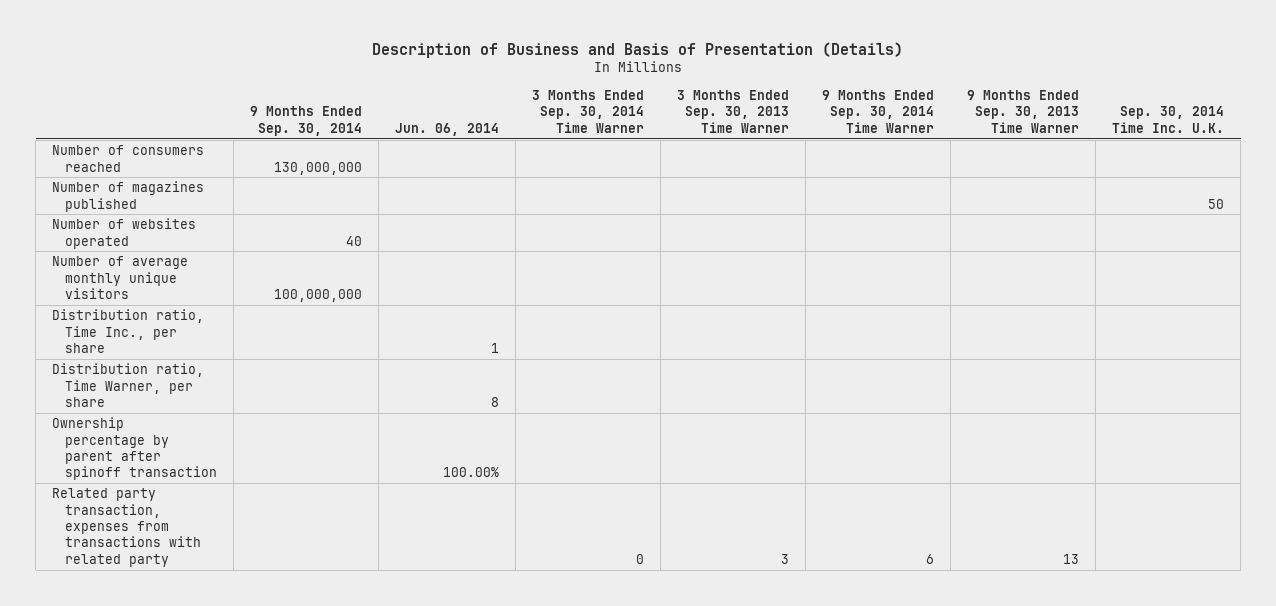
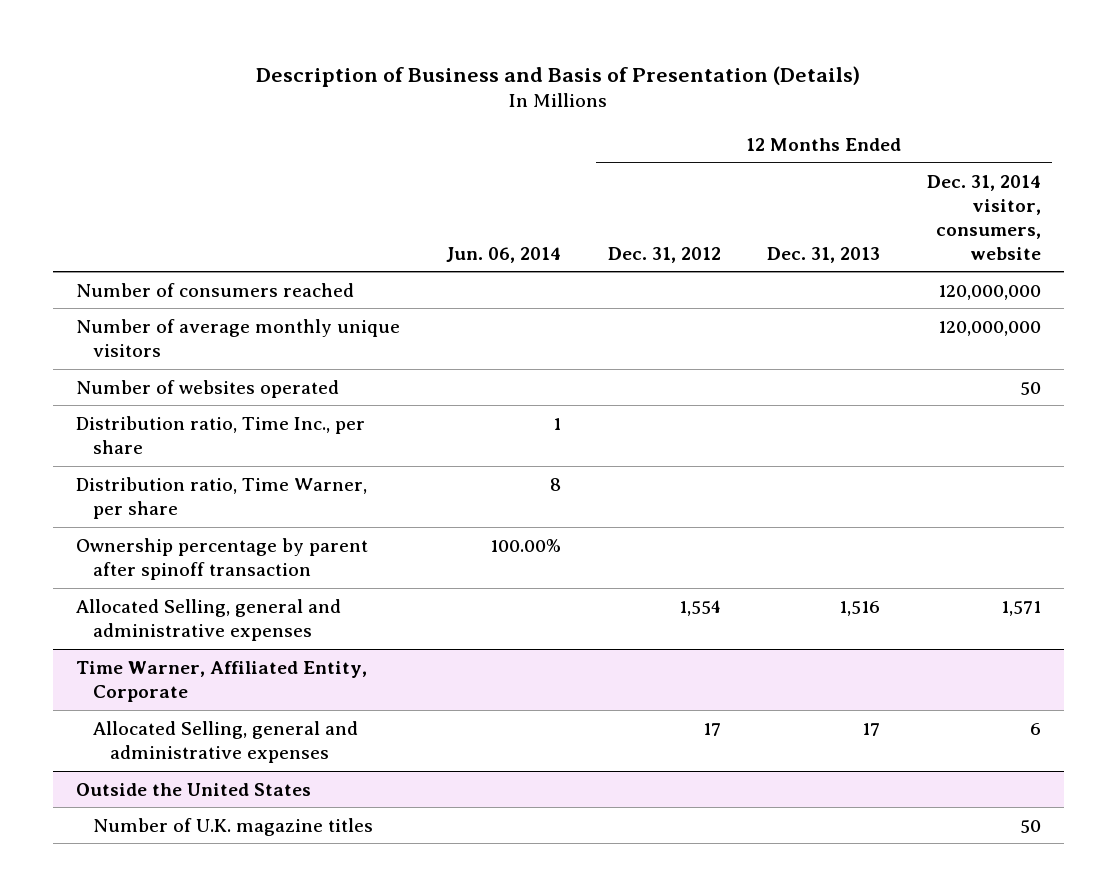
- | 9 Months Ended Sep. 30, 2014 | Jun. 06, 2014 | 3 Months Ended Sep. 30, 2014 Time Warner | 3 Months Ended Sep. 30, 2013 Time Warner | 9 Months Ended Sep. 30, 2014 Time Warner | 9 Months Ended Sep. 30, 2013 Time Warner | Sep. 30, 2014 Time Inc. U.K.
+ | Jun. 06, 2014 | 12 Months Ended Dec. 31, 2012 | 12 Months Ended Dec. 31, 2013 | 12 Months Ended Dec. 31, 2014 visitor, consumers, website
- Number of magazines published | | | | | | | 50
moved down: Number of websites operated | | | | 50
- Related party transaction, expenses from transactions with related party | | | 0 | 3 | 6 | 13 |
+ Allocated Selling, general and administrative expenses | | 1,554 | 1,516 | 1,571
+ Time Warner, Affiliated Entity, Corporate
+ Allocated Selling, general and administrative expenses | | 17 | 17 | 6
+ Outside the United States
+ Number of U.K. magazine titles | | | | 50

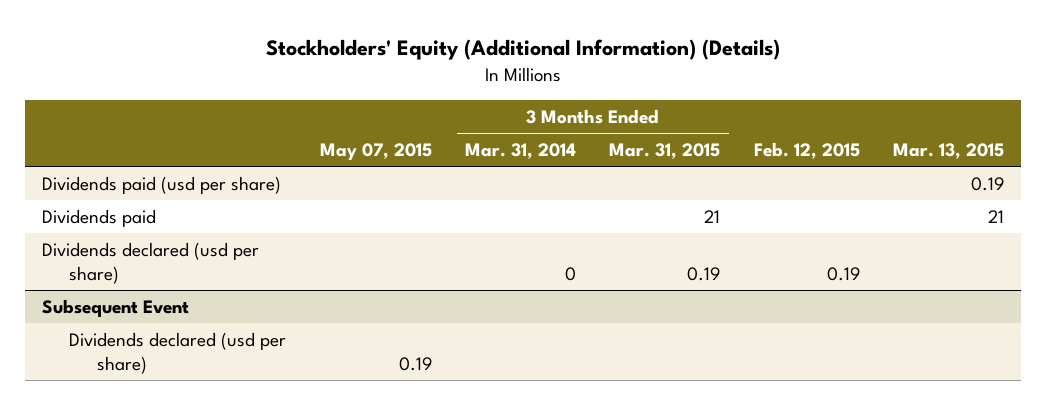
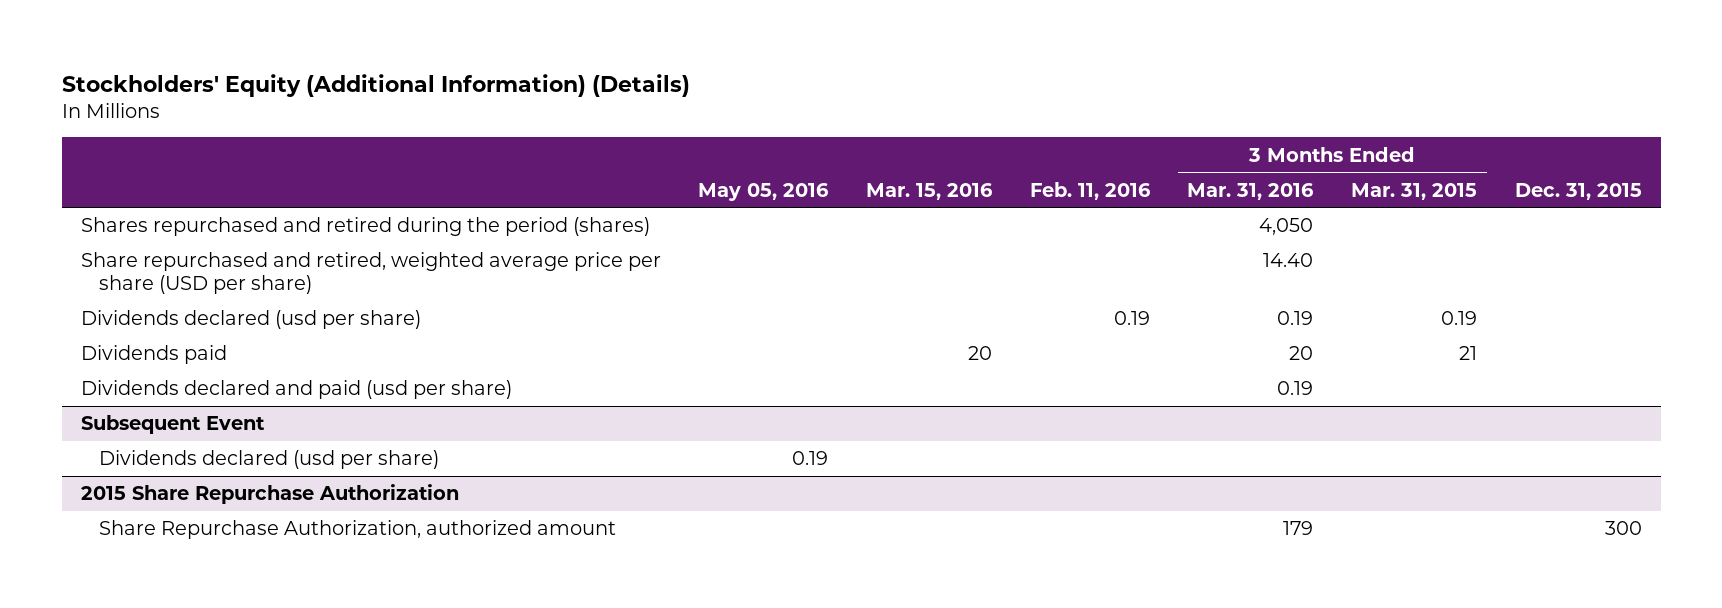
- | May 07, 2015 | 3 Months Ended Mar. 31, 2014 | 3 Months Ended Mar. 31, 2015 | Feb. 12, 2015 | Mar. 13, 2015
+ | May 05, 2016 | Mar. 15, 2016 | Feb. 11, 2016 | 3 Months Ended Mar. 31, 2016 | 3 Months Ended Mar. 31, 2015 | Dec. 31, 2015
- Dividends paid (usd per share) | | | | | 0.19
+ Shares repurchased and retired during the period (shares) | | | | 4,050 | |
+ Share repurchased and retired, weighted average price per share (USD per share) | | | | 14.40 | |
moved down: Dividends paid | | 20 | | 20 | 21 |
+ Dividends declared and paid (usd per share) | | | | 0.19 | |
+ 2015 Share Repurchase Authorization
+ Share Repurchase Authorization, authorized amount | | | | 179 | | 300

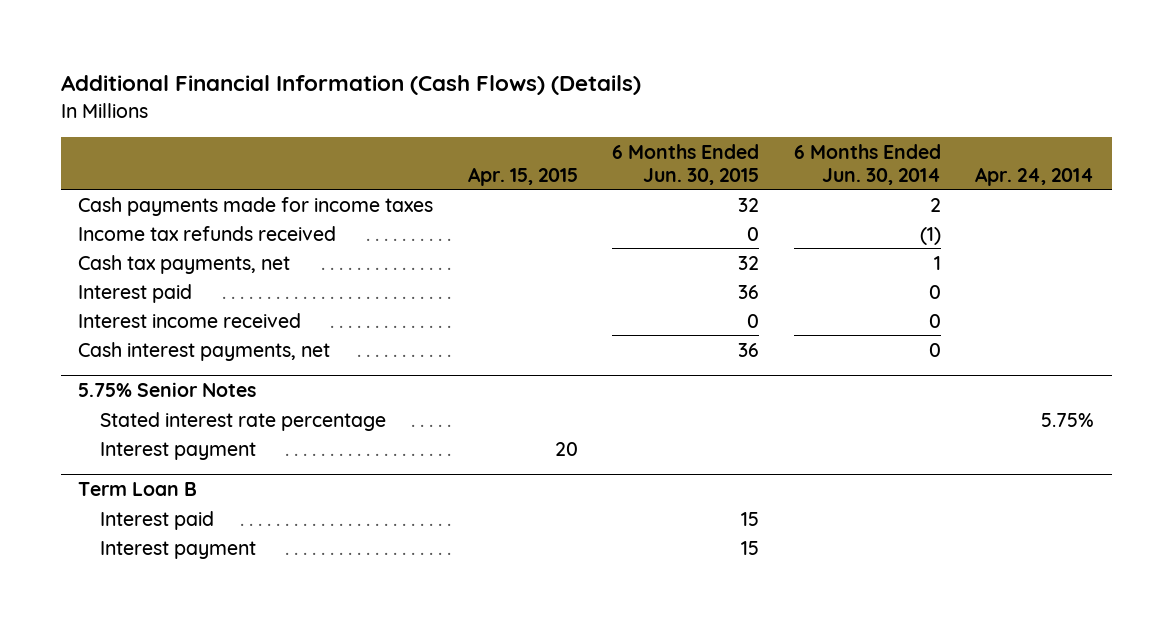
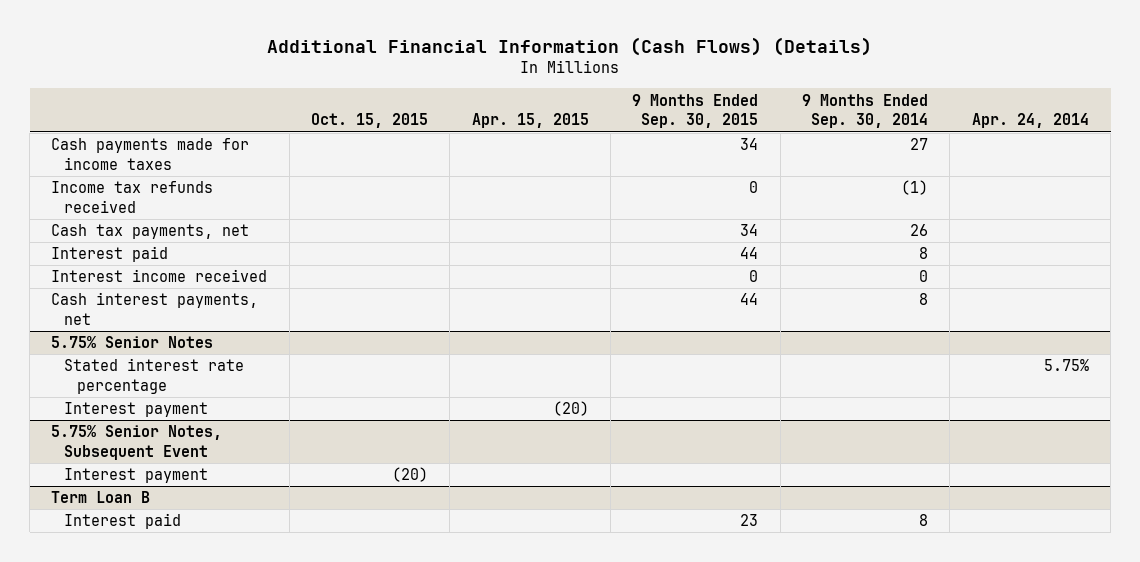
- | Apr. 15, 2015 | 6 Months Ended Jun. 30, 2015 | 6 Months Ended Jun. 30, 2014 | Apr. 24, 2014
+ | Oct. 15, 2015 | Apr. 15, 2015 | 9 Months Ended Sep. 30, 2015 | 9 Months Ended Sep. 30, 2014 | Apr. 24, 2014
@ 5.75% Senior Notes
- Interest payment | 20 | | |
+ Interest payment | | (20) | | |
+ 5.75% Senior Notes, Subsequent Event
+ Interest payment | (20) | | | |
@ Term Loan B
- Interest payment | | 15 | |

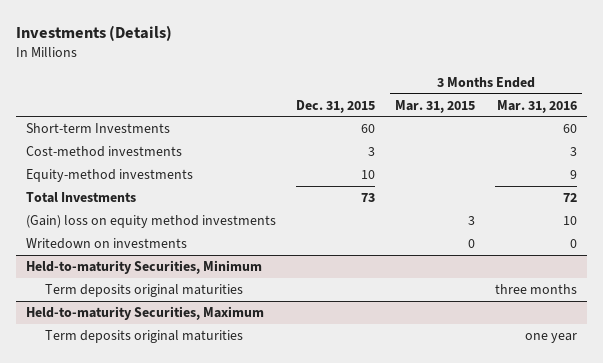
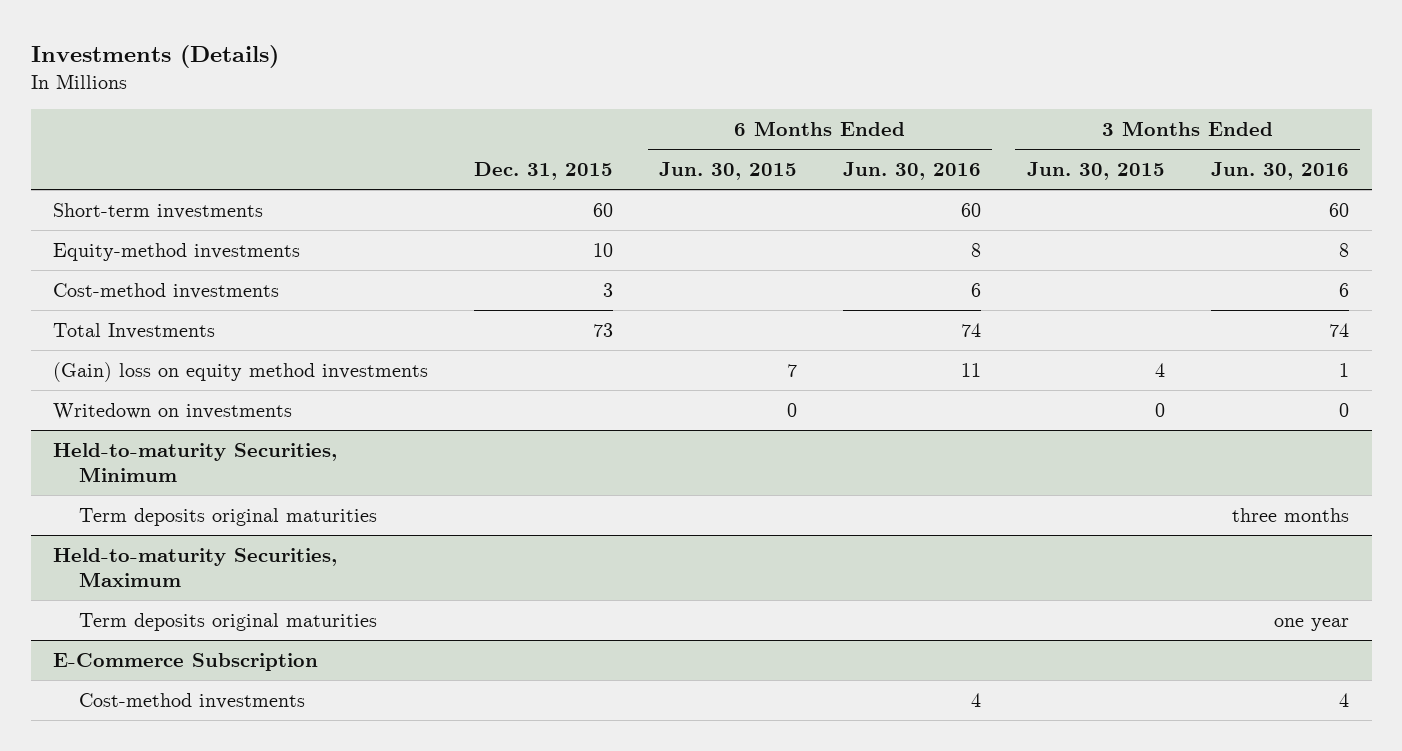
- | Dec. 31, 2015 | 3 Months Ended Mar. 31, 2015 | 3 Months Ended Mar. 31, 2016
+ | Dec. 31, 2015 | 6 Months Ended Jun. 30, 2015 | 6 Months Ended Jun. 30, 2016 | 3 Months Ended Jun. 30, 2015 | 3 Months Ended Jun. 30, 2016
- Short-term Investments | 60 | | 60
+ Short-term investments | 60 | | 60 | | 60
moved down: Cost-method investments | 3 | | 6 | | 6
+ E-Commerce Subscription
+ Cost-method investments | | | 4 | | 4

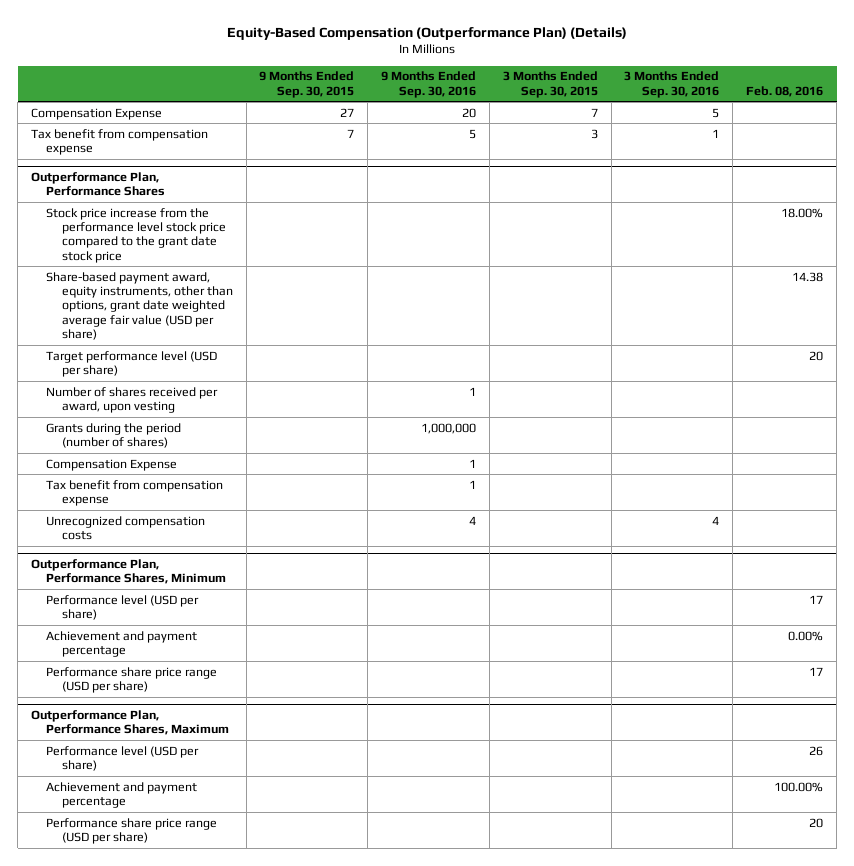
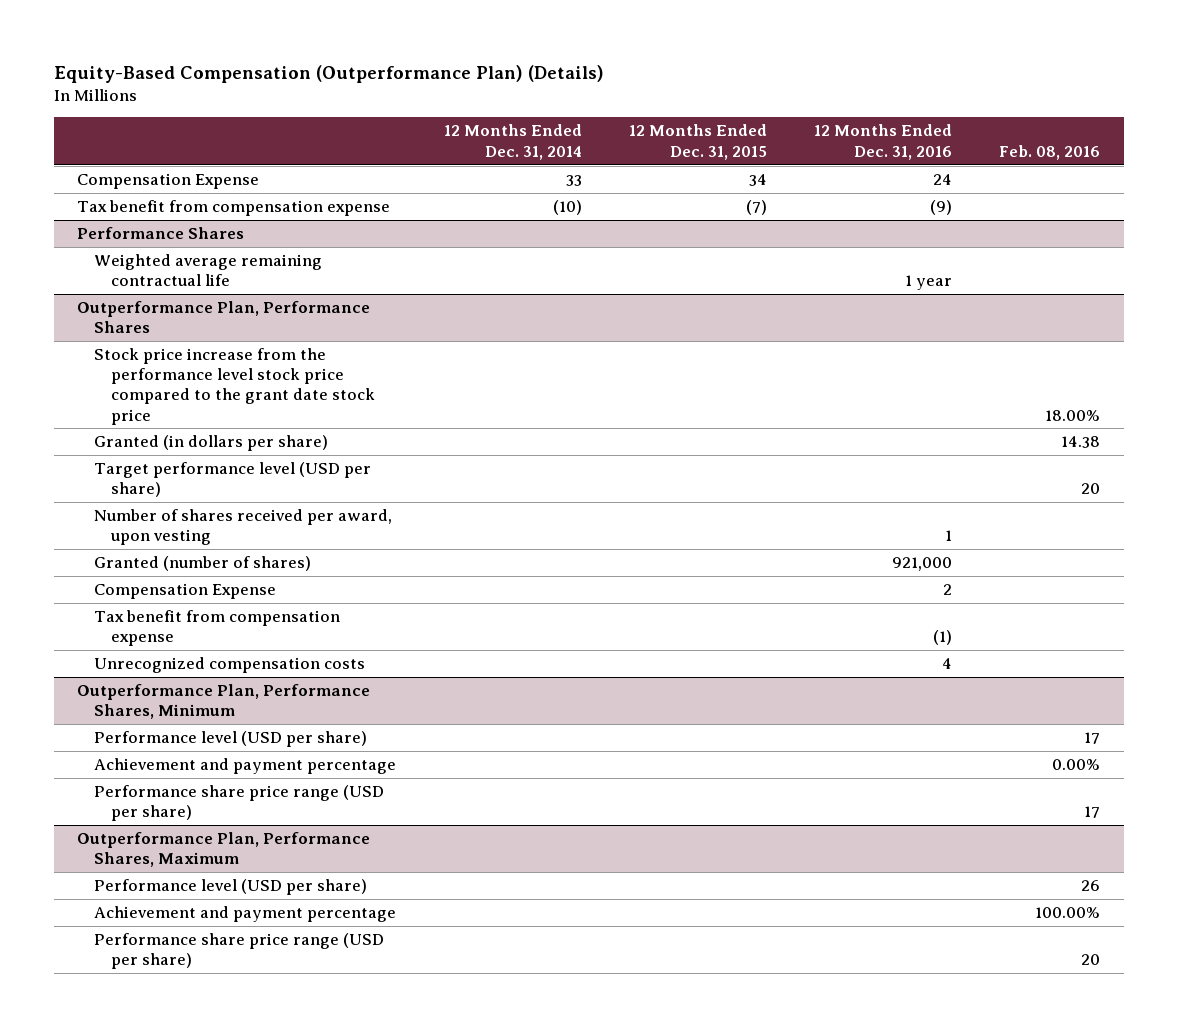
- | 9 Months Ended Sep. 30, 2015 | 9 Months Ended Sep. 30, 2016 | 3 Months Ended Sep. 30, 2015 | 3 Months Ended Sep. 30, 2016 | Feb. 08, 2016
+ | 12 Months Ended Dec. 31, 2014 | 12 Months Ended Dec. 31, 2015 | 12 Months Ended Dec. 31, 2016 | Feb. 08, 2016
+ Performance Shares
+ Weighted average remaining contractual life | | | 1 year |
@ Outperformance Plan, Performance Shares
- Share-based payment award, equity instruments, other than options, grant date weighted average fair value (USD per share) | | | | | 14.38
+ Granted (in dollars per share) | | | | 14.38
- Grants during the period (number of shares) | | 1,000,000 | | |
+ Granted (number of shares) | | | 921,000 |

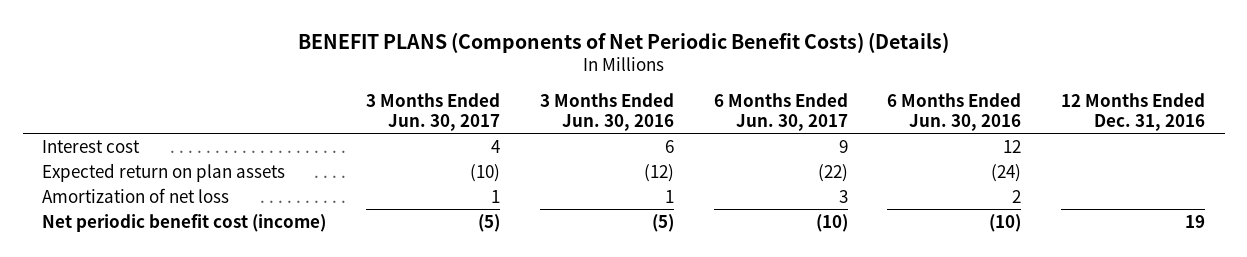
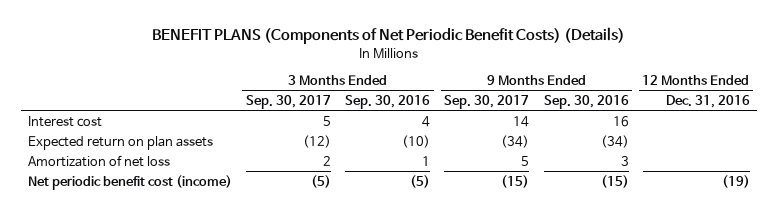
- | 3 Months Ended Jun. 30, 2017 | 3 Months Ended Jun. 30, 2016 | 6 Months Ended Jun. 30, 2017 | 6 Months Ended Jun. 30, 2016 | 12 Months Ended Dec. 31, 2016
+ | 3 Months Ended Sep. 30, 2017 | 3 Months Ended Sep. 30, 2016 | 9 Months Ended Sep. 30, 2017 | 9 Months Ended Sep. 30, 2016 | 12 Months Ended Dec. 31, 2016
- Net periodic benefit cost (income) | (5) | (5) | (10) | (10) | 19
+ Net periodic benefit cost (income) | (5) | (5) | (15) | (15) | (19)

